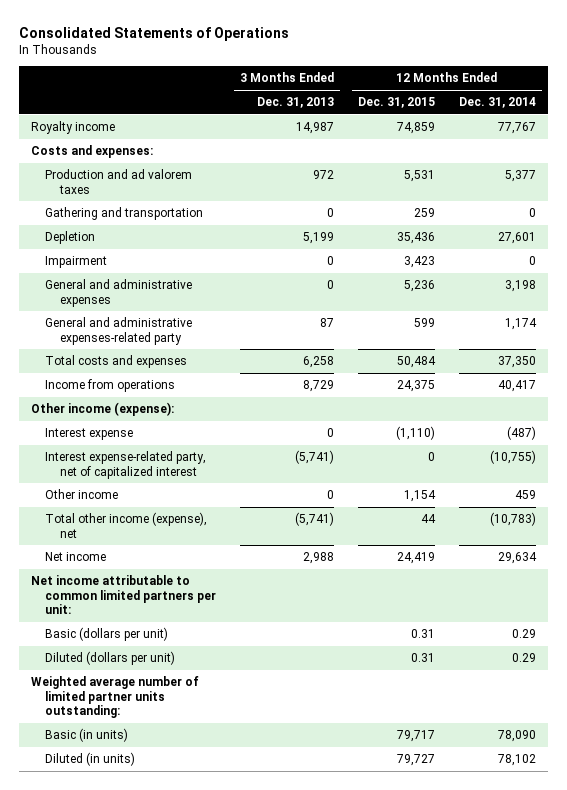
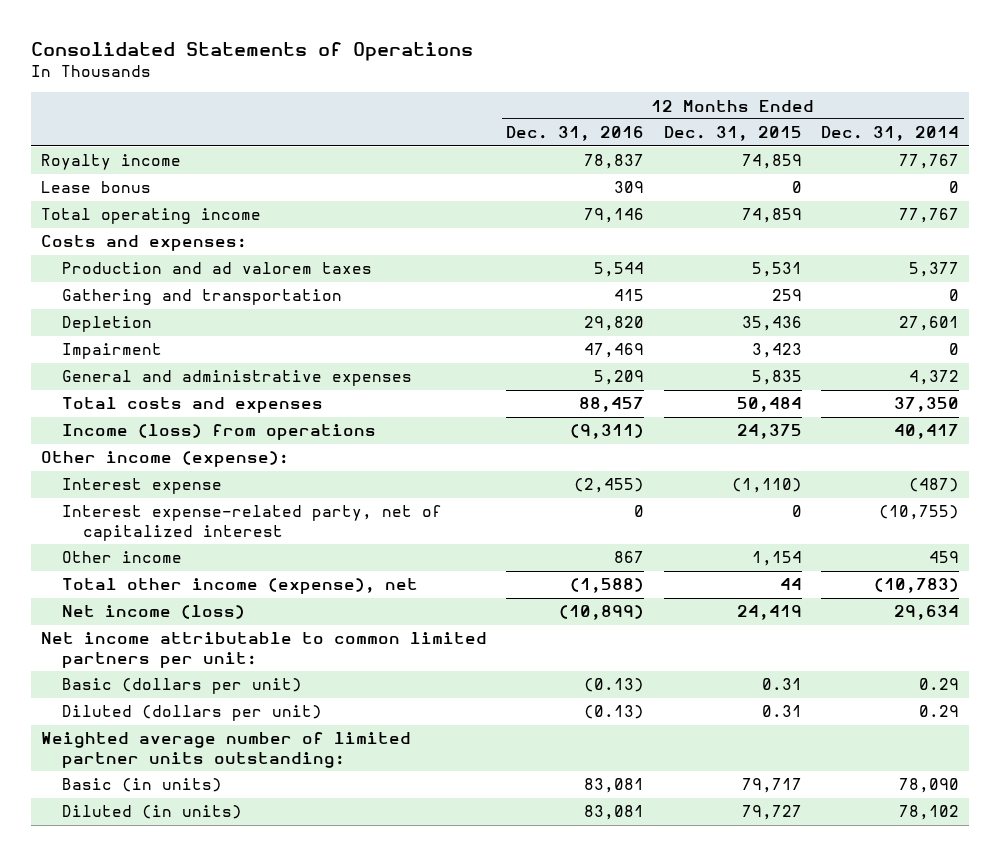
- | 3 Months Ended Dec. 31, 2013 | 12 Months Ended Dec. 31, 2015 | 12 Months Ended Dec. 31, 2014
+ | 12 Months Ended Dec. 31, 2016 | 12 Months Ended Dec. 31, 2015 | 12 Months Ended Dec. 31, 2014
+ Lease bonus | 309 | 0 | 0
+ Total operating income | 79,146 | 74,859 | 77,767
- General and administrative expenses | 0 | 5,236 | 3,198
- General and administrative expenses-related party | 87 | 599 | 1,174
+ General and administrative expenses | 5,209 | 5,835 | 4,372
- Income from operations | 8,729 | 24,375 | 40,417
+ Income (loss) from operations | (9,311) | 24,375 | 40,417
- Net income | 2,988 | 24,419 | 29,634
+ Net income (loss) | (10,899) | 24,419 | 29,634

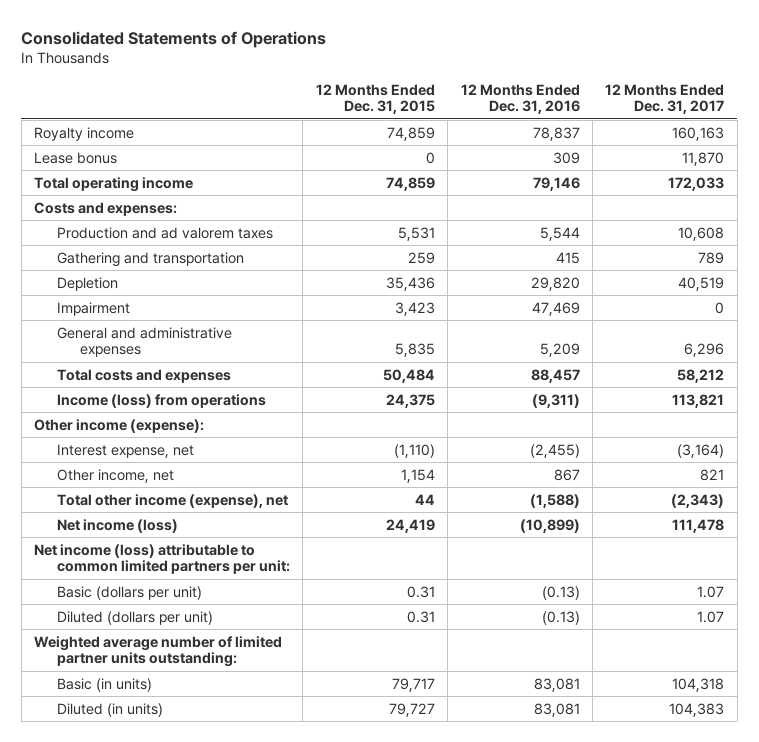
- | 12 Months Ended Dec. 31, 2016 | 12 Months Ended Dec. 31, 2015 | 12 Months Ended Dec. 31, 2014
+ | 12 Months Ended Dec. 31, 2015 | 12 Months Ended Dec. 31, 2016 | 12 Months Ended Dec. 31, 2017
- Interest expense | (2,455) | (1,110) | (487)
- Interest expense-related party, net of capitalized interest | 0 | 0 | (10,755)
- Other income | 867 | 1,154 | 459
+ Interest expense, net | (1,110) | (2,455) | (3,164)
+ Other income, net | 1,154 | 867 | 821
- Net income attributable to common limited partners per unit:
+ Net income (loss) attributable to common limited partners per unit:

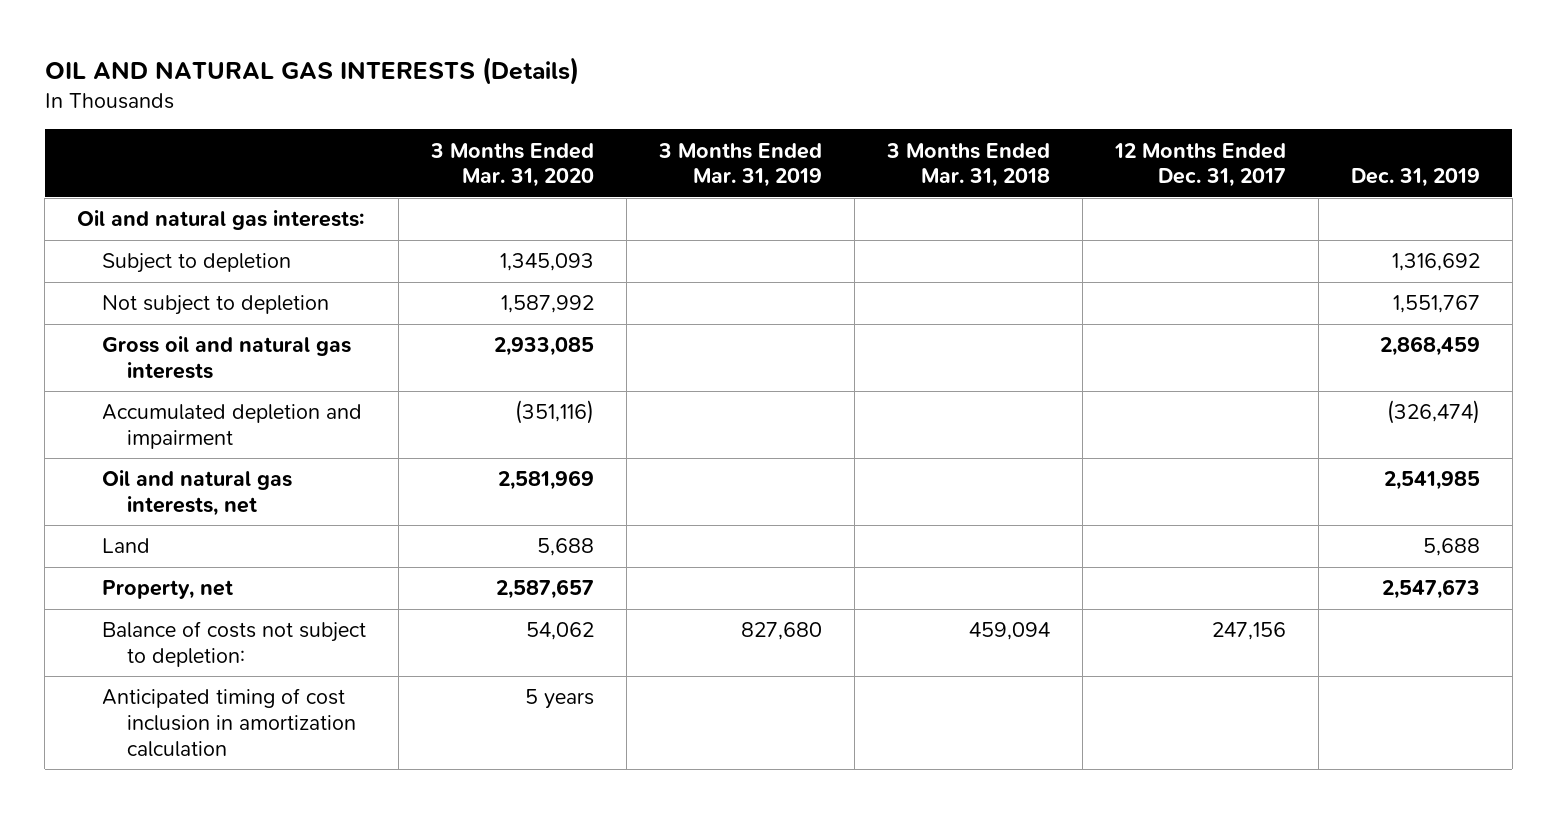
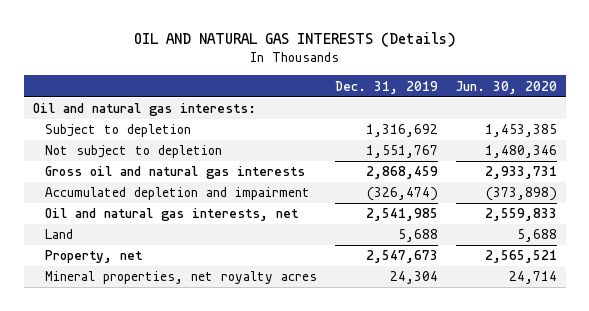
- | 3 Months Ended Mar. 31, 2020 | 3 Months Ended Mar. 31, 2019 | 3 Months Ended Mar. 31, 2018 | 12 Months Ended Dec. 31, 2017 | Dec. 31, 2019
+ | Dec. 31, 2019 | Jun. 30, 2020
- Balance of costs not subject to depletion: | 54,062 | 827,680 | 459,094 | 247,156 |
- Anticipated timing of cost inclusion in amortization calculation | 5 years | | | |
+ Mineral properties, net royalty acres | 24,304 | 24,714

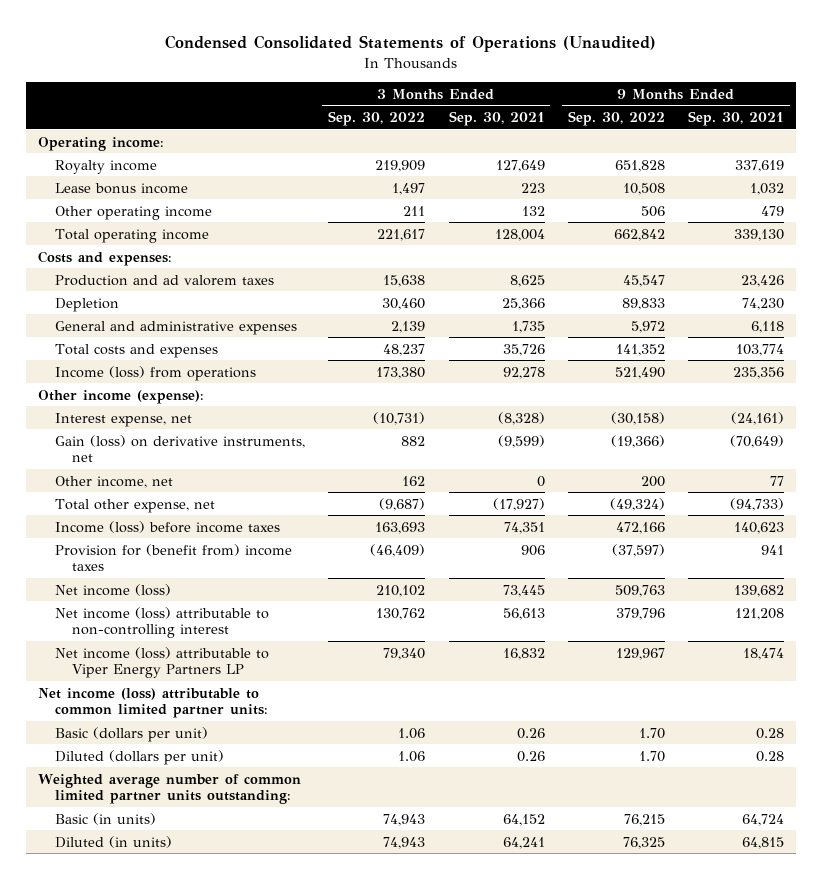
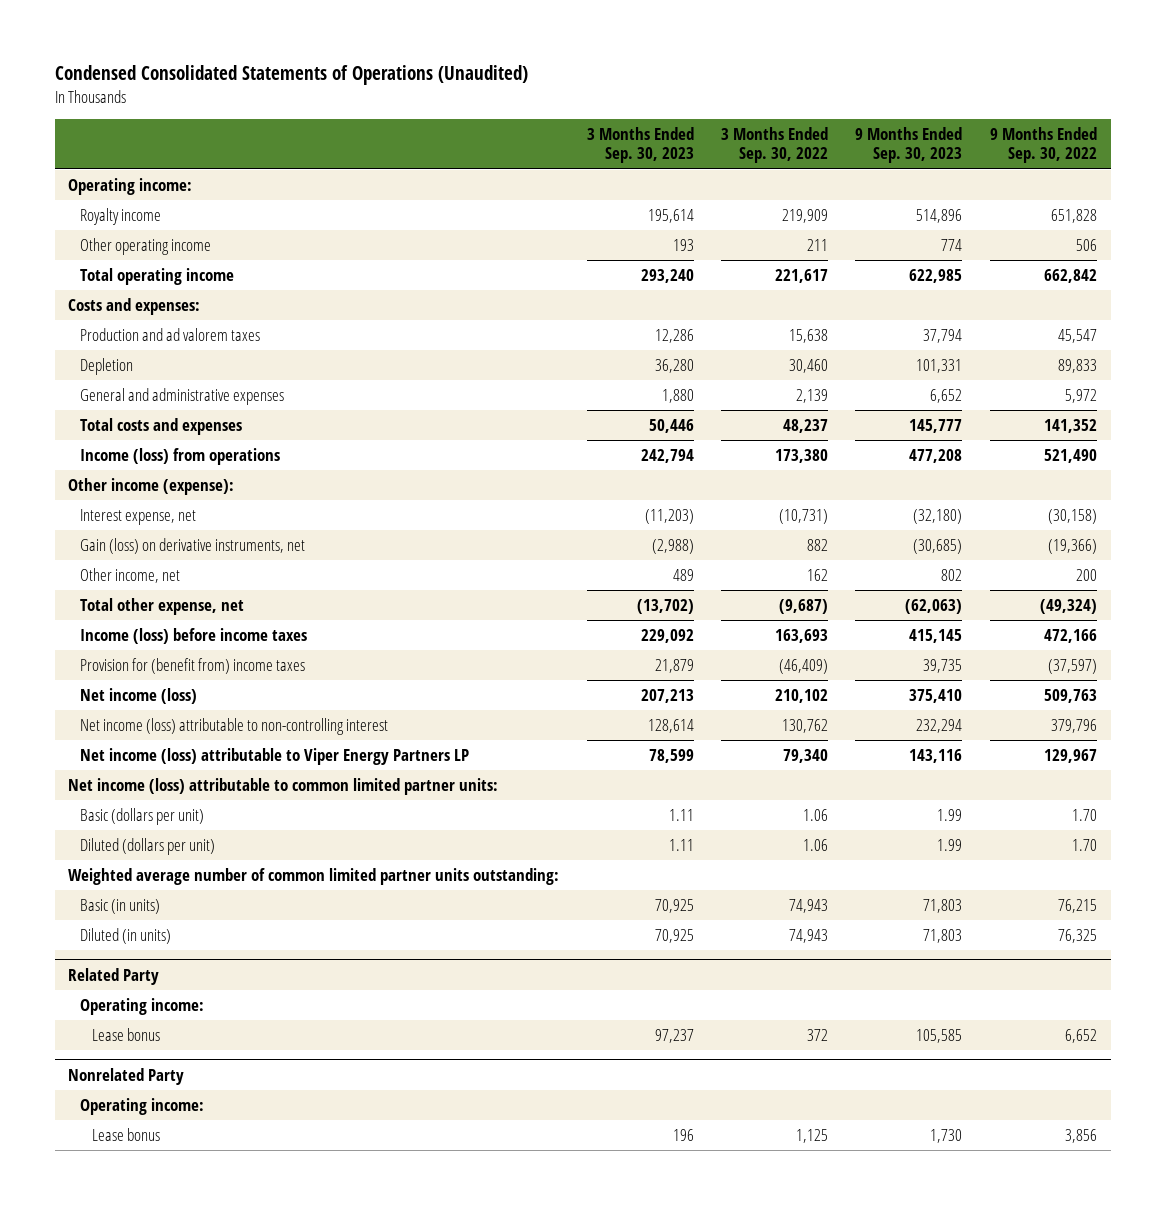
- | 3 Months Ended Sep. 30, 2022 | 3 Months Ended Sep. 30, 2021 | 9 Months Ended Sep. 30, 2022 | 9 Months Ended Sep. 30, 2021
+ | 3 Months Ended Sep. 30, 2023 | 3 Months Ended Sep. 30, 2022 | 9 Months Ended Sep. 30, 2023 | 9 Months Ended Sep. 30, 2022
- Lease bonus income | 1,497 | 223 | 10,508 | 1,032
+ Related Party
+ Operating income:
+ Lease bonus | 97,237 | 372 | 105,585 | 6,652
+ Nonrelated Party
+ Operating income:
+ Lease bonus | 196 | 1,125 | 1,730 | 3,856

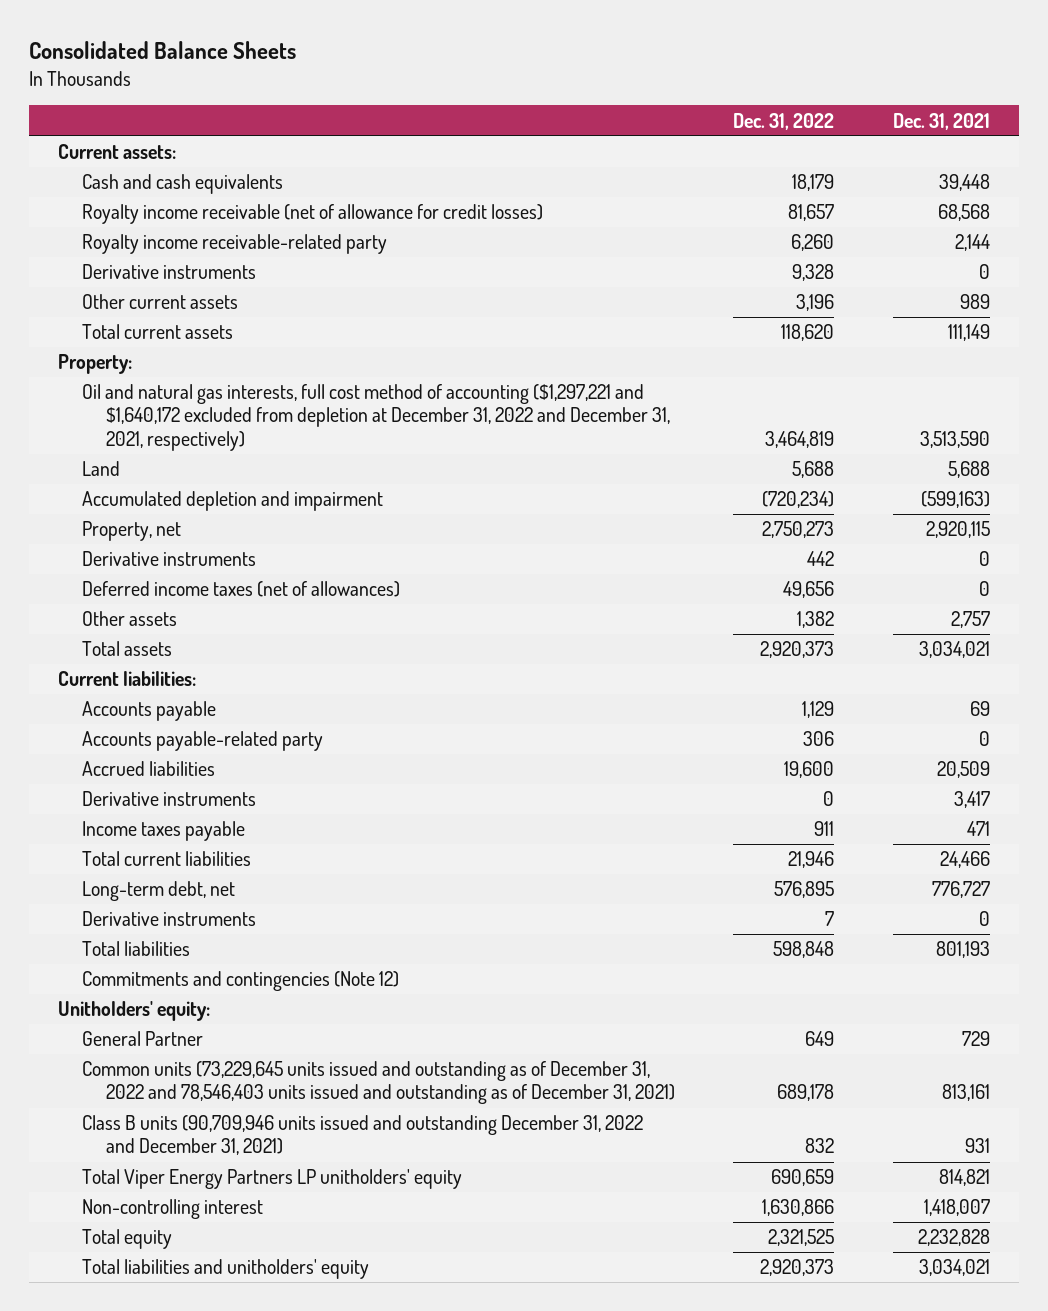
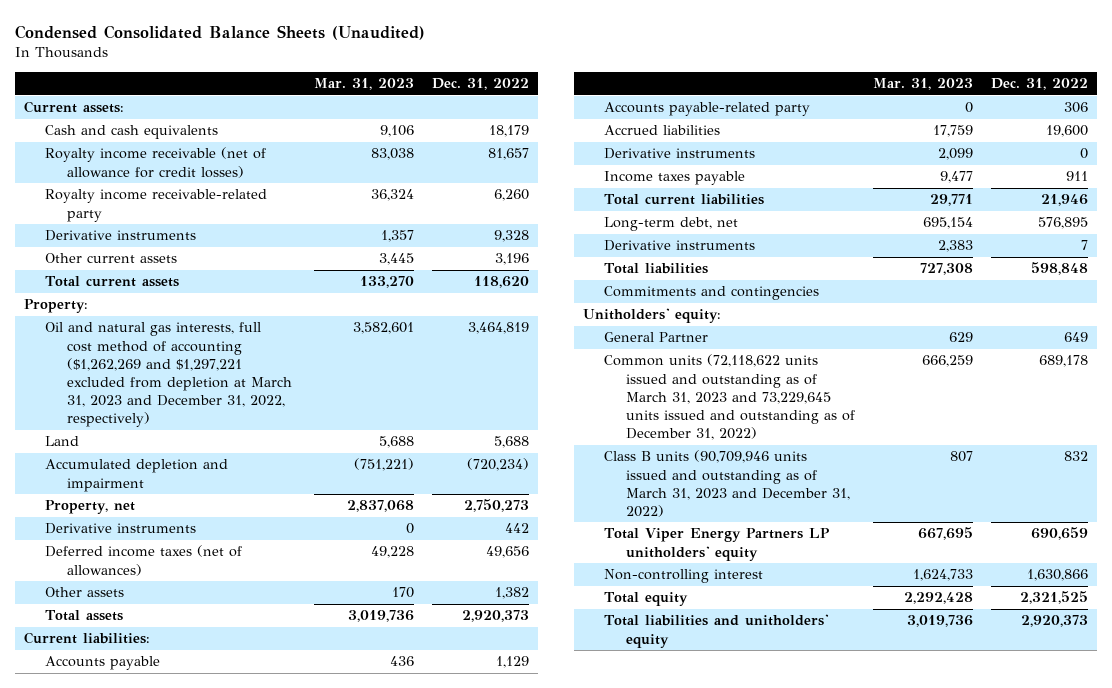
- Consolidated Balance Sheets
+ Condensed Consolidated Balance Sheets (Unaudited)
- | Dec. 31, 2022 | Dec. 31, 2021
+ | Mar. 31, 2023 | Dec. 31, 2022
- Oil and natural gas interests, full cost method of accounting ($1,297,221 and $1,640,172 excluded from depletion at December 31, 2022 and December 31, 2021, respectively) | 3,464,819 | 3,513,590
+ Oil and natural gas interests, full cost method of accounting ($1,262,269 and $1,297,221 excluded from depletion at March 31, 2023 and December 31, 2022, respectively) | 3,582,601 | 3,464,819
- Commitments and contingencies (Note 12)
+ Commitments and contingencies
- Common units (73,229,645 units issued and outstanding as of December 31, 2022 and 78,546,403 units issued and outstanding as of December 31, 2021) | 689,178 | 813,161
- Class B units (90,709,946 units issued and outstanding December 31, 2022 and December 31, 2021) | 832 | 931
+ Common units (72,118,622 units issued and outstanding as of March 31, 2023 and 73,229,645 units issued and outstanding as of December 31, 2022) | 666,259 | 689,178
+ Class B units (90,709,946 units issued and outstanding as of March 31, 2023 and December 31, 2022) | 807 | 832

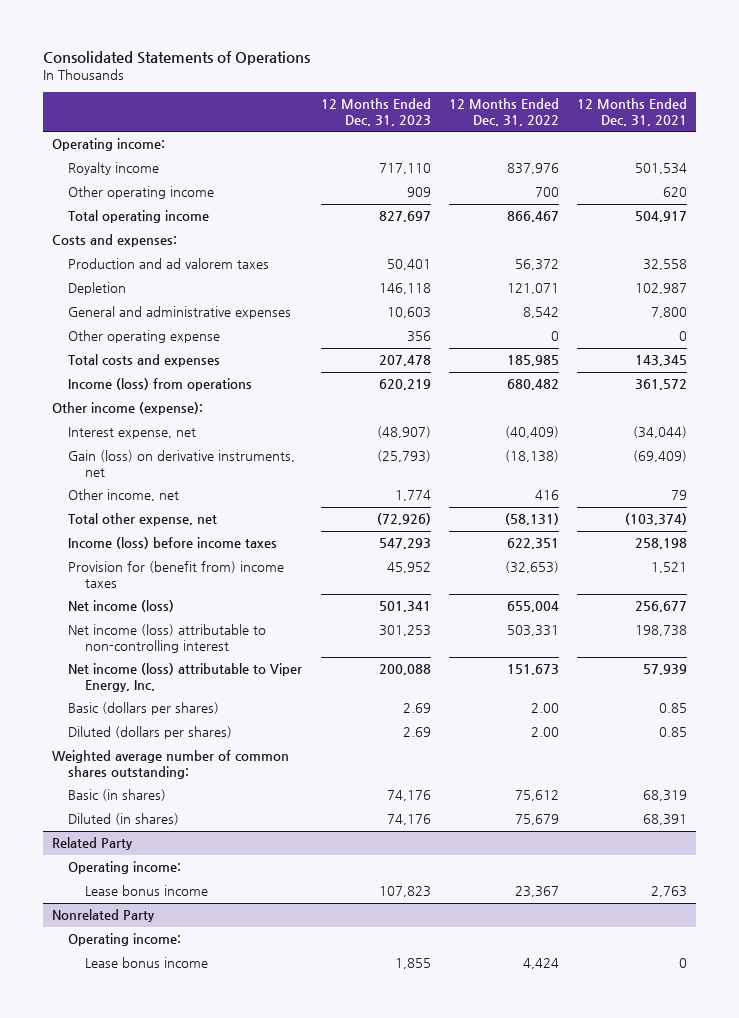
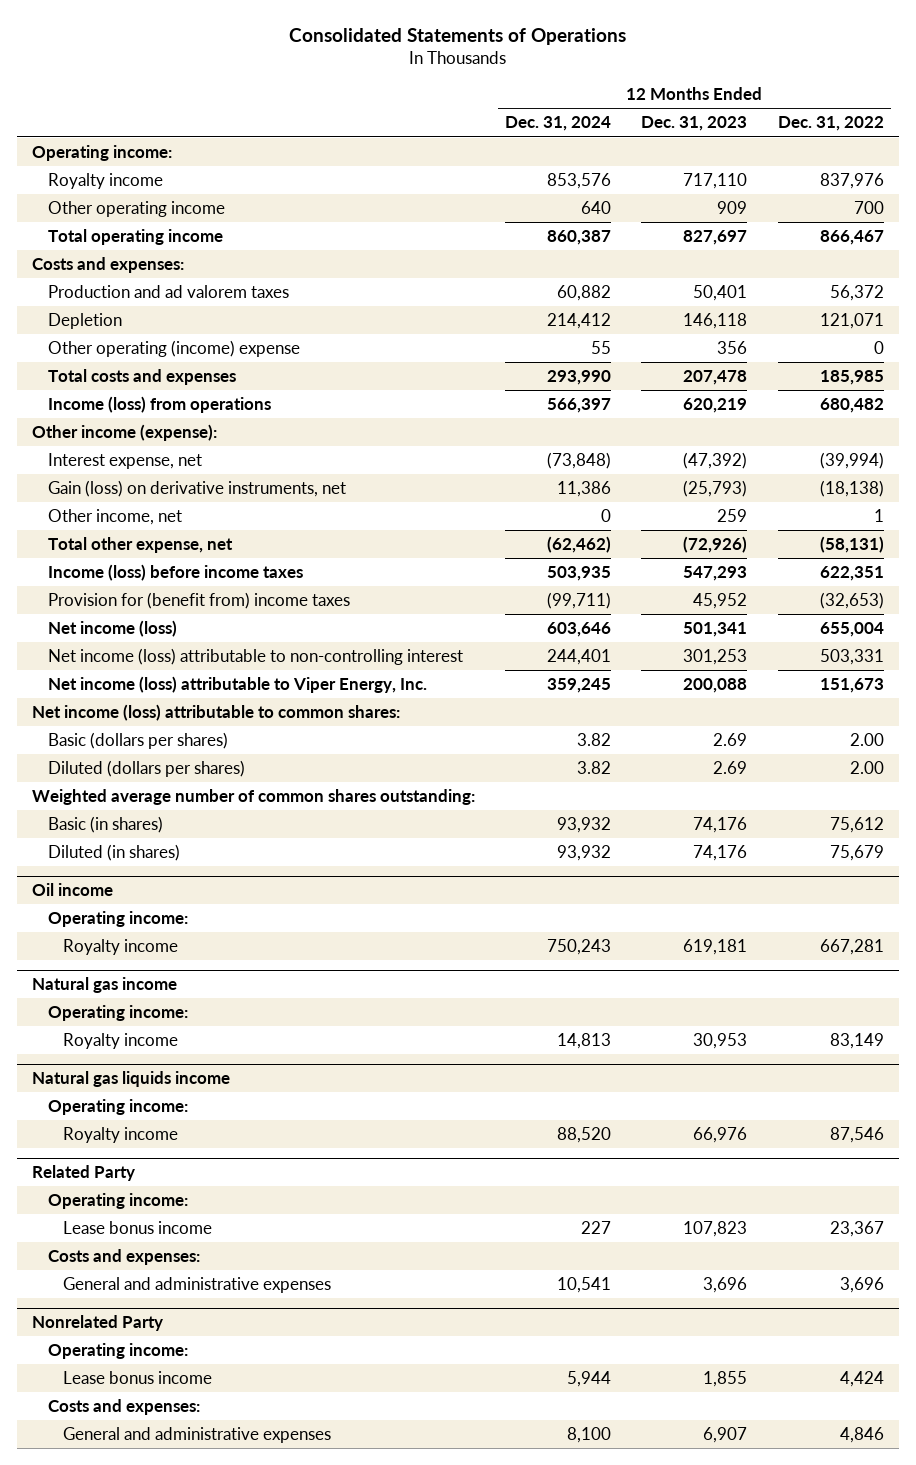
- | 12 Months Ended Dec. 31, 2023 | 12 Months Ended Dec. 31, 2022 | 12 Months Ended Dec. 31, 2021
+ | 12 Months Ended Dec. 31, 2024 | 12 Months Ended Dec. 31, 2023 | 12 Months Ended Dec. 31, 2022
- General and administrative expenses | 10,603 | 8,542 | 7,800
- Other operating expense | 356 | 0 | 0
+ Other operating (income) expense | 55 | 356 | 0
- Interest expense, net | (48,907) | (40,409) | (34,044)
+ Interest expense, net | (73,848) | (47,392) | (39,994)
- Other income, net | 1,774 | 416 | 79
+ Other income, net | 0 | 259 | 1
+ Net income (loss) attributable to common shares:
+ Oil income
+ Operating income:
+ Royalty income | 750,243 | 619,181 | 667,281
+ Natural gas income
+ Operating income:
+ Royalty income | 14,813 | 30,953 | 83,149
+ Natural gas liquids income
+ Operating income:
+ Royalty income | 88,520 | 66,976 | 87,546
@ Related Party
+ Costs and expenses:
+ General and administrative expenses | 10,541 | 3,696 | 3,696
@ Nonrelated Party
+ Costs and expenses:
+ General and administrative expenses | 8,100 | 6,907 | 4,846

